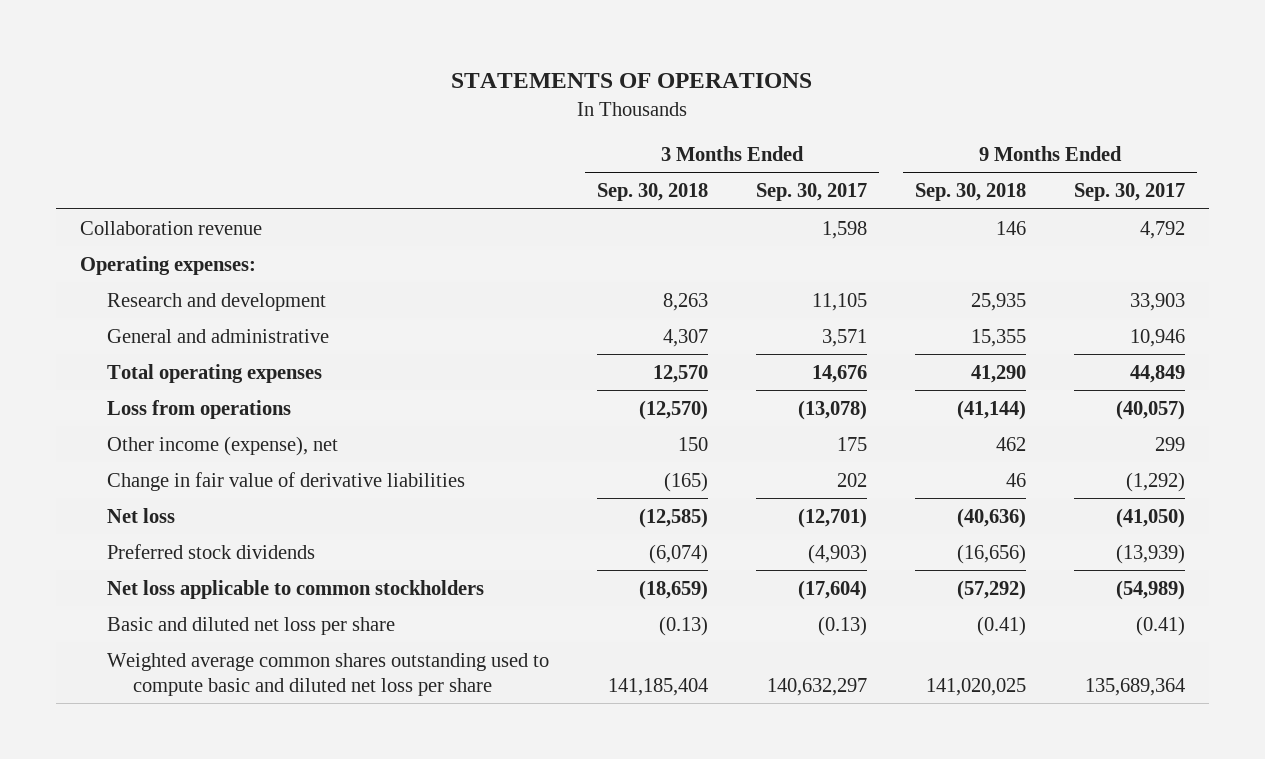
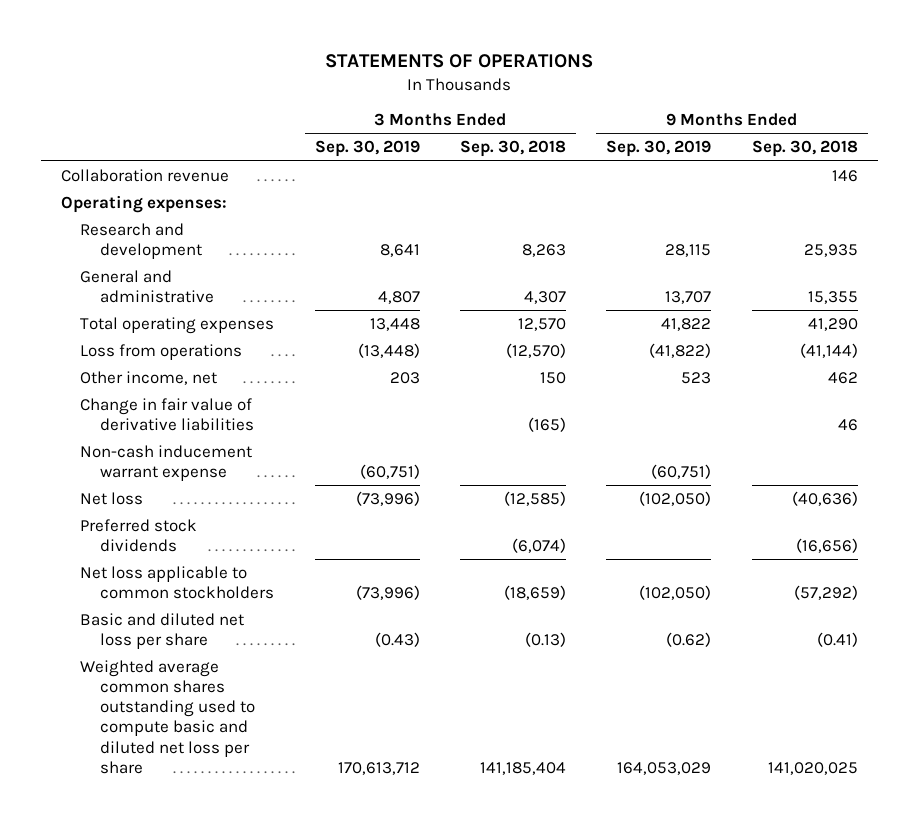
- | 3 Months Ended Sep. 30, 2018 | 3 Months Ended Sep. 30, 2017 | 9 Months Ended Sep. 30, 2018 | 9 Months Ended Sep. 30, 2017
+ | 3 Months Ended Sep. 30, 2019 | 3 Months Ended Sep. 30, 2018 | 9 Months Ended Sep. 30, 2019 | 9 Months Ended Sep. 30, 2018
- Other income (expense), net | 150 | 175 | 462 | 299
+ Other income, net | 203 | 150 | 523 | 462
+ Non-cash inducement warrant expense | (60,751) | | (60,751) |

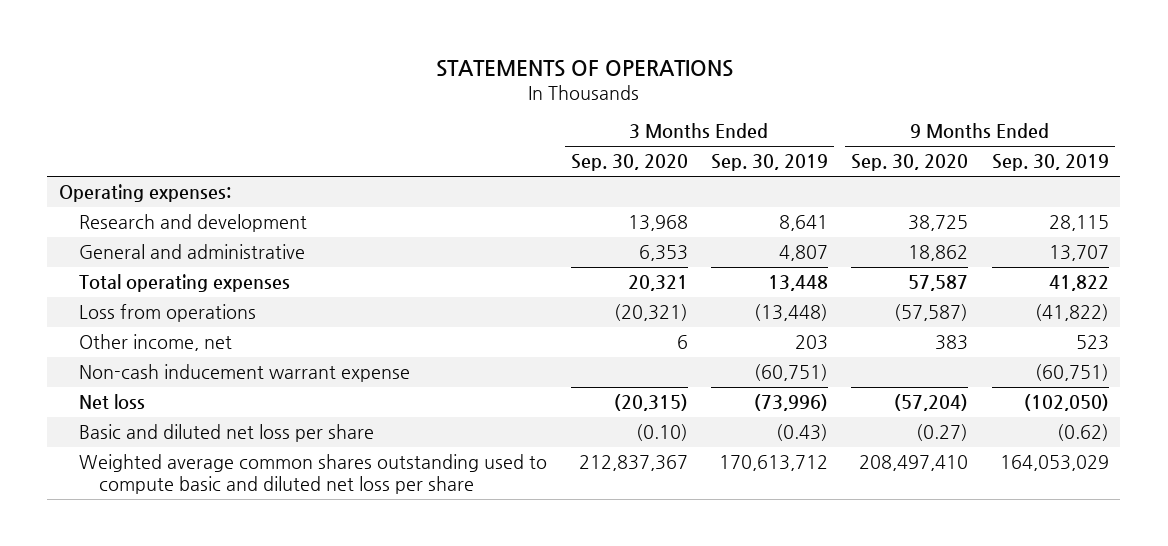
- | 3 Months Ended Sep. 30, 2019 | 3 Months Ended Sep. 30, 2018 | 9 Months Ended Sep. 30, 2019 | 9 Months Ended Sep. 30, 2018
+ | 3 Months Ended Sep. 30, 2020 | 3 Months Ended Sep. 30, 2019 | 9 Months Ended Sep. 30, 2020 | 9 Months Ended Sep. 30, 2019
- Collaboration revenue | | | | 146
- Change in fair value of derivative liabilities | | (165) | | 46
- Preferred stock dividends | | (6,074) | | (16,656)
- Net loss applicable to common stockholders | (73,996) | (18,659) | (102,050) | (57,292)

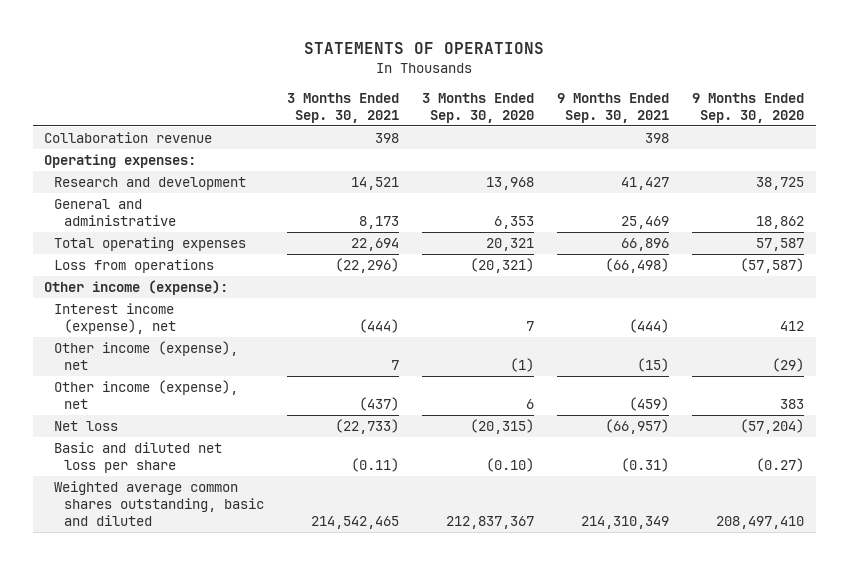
- | 3 Months Ended Sep. 30, 2020 | 3 Months Ended Sep. 30, 2019 | 9 Months Ended Sep. 30, 2020 | 9 Months Ended Sep. 30, 2019
+ | 3 Months Ended Sep. 30, 2021 | 3 Months Ended Sep. 30, 2020 | 9 Months Ended Sep. 30, 2021 | 9 Months Ended Sep. 30, 2020
+ Collaboration revenue | 398 | | 398 |
- Other income, net | 6 | 203 | 383 | 523
- Non-cash inducement warrant expense | | (60,751) | | (60,751)
+ Other income (expense):
+ Interest income (expense), net | (444) | 7 | (444) | 412
+ Other income (expense), net | 7 | (1) | (15) | (29)
+ Other income (expense), net | (437) | 6 | (459) | 383
- Weighted average common shares outstanding used to compute basic and diluted net loss per share | 212,837,367 | 170,613,712 | 208,497,410 | 164,053,029
+ Weighted average common shares outstanding, basic and diluted | 214,542,465 | 212,837,367 | 214,310,349 | 208,497,410

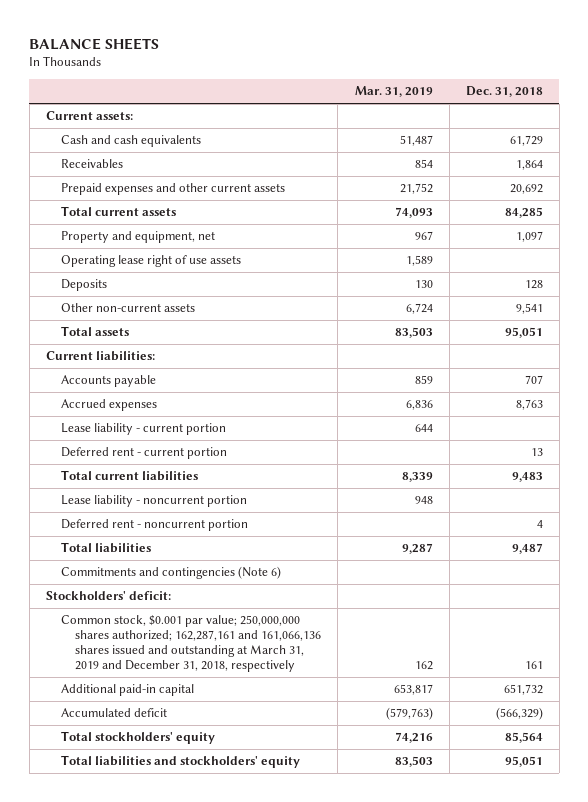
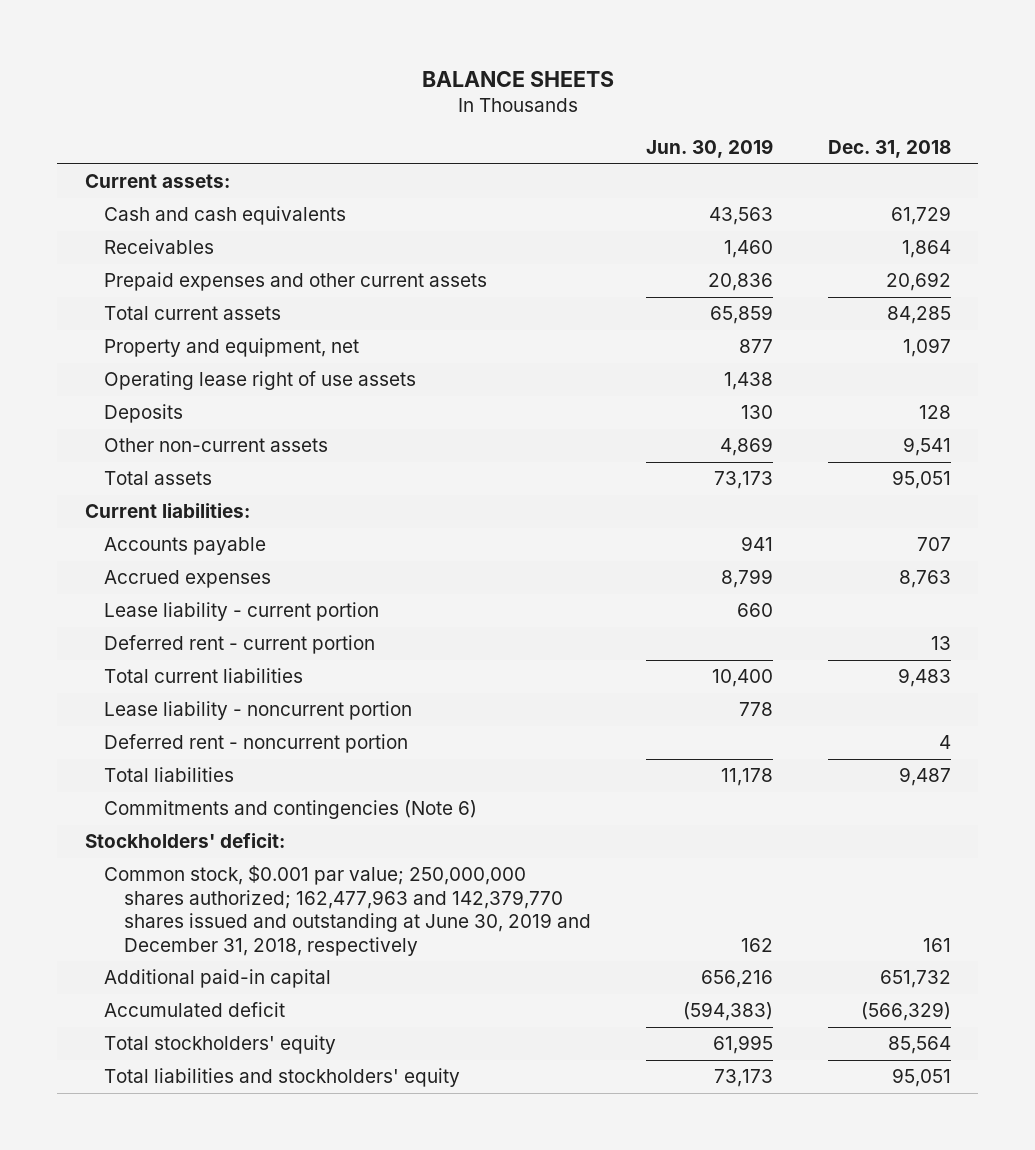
- | Mar. 31, 2019 | Dec. 31, 2018
+ | Jun. 30, 2019 | Dec. 31, 2018
- Common stock, $0.001 par value; 250,000,000 shares authorized; 162,287,161 and 161,066,136 shares issued and outstanding at March 31, 2019 and December 31, 2018, respectively | 162 | 161
+ Common stock, $0.001 par value; 250,000,000 shares authorized; 162,477,963 and 142,379,770 shares issued and outstanding at June 30, 2019 and December 31, 2018, respectively | 162 | 161

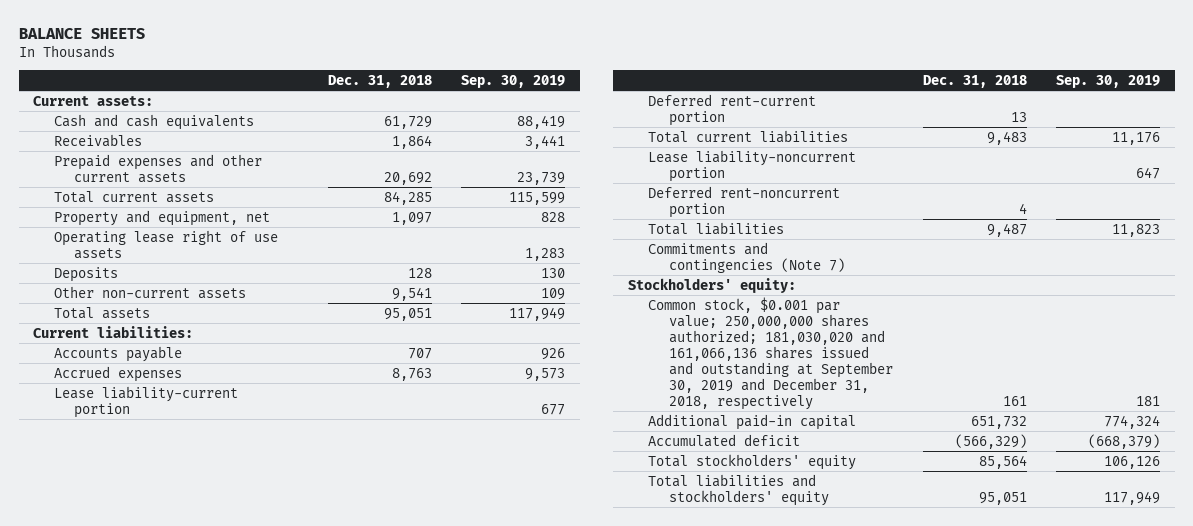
- | Jun. 30, 2019 | Dec. 31, 2018
+ | Dec. 31, 2018 | Sep. 30, 2019
- Lease liability - current portion | 660 |
- Deferred rent - current portion | | 13
+ Lease liability-current portion | | 677
+ Deferred rent-current portion | 13 |
- Lease liability - noncurrent portion | 778 |
- Deferred rent - noncurrent portion | | 4
+ Lease liability-noncurrent portion | | 647
+ Deferred rent-noncurrent portion | 4 |
- Commitments and contingencies (Note 6)
- Stockholders' deficit:
- Common stock, $0.001 par value; 250,000,000 shares authorized; 162,477,963 and 142,379,770 shares issued and outstanding at June 30, 2019 and December 31, 2018, respectively | 162 | 161
+ Commitments and contingencies (Note 7)
+ Stockholders' equity:
+ Common stock, $0.001 par value; 250,000,000 shares authorized; 181,030,020 and 161,066,136 shares issued and outstanding at September 30, 2019 and December 31, 2018, respectively | 161 | 181

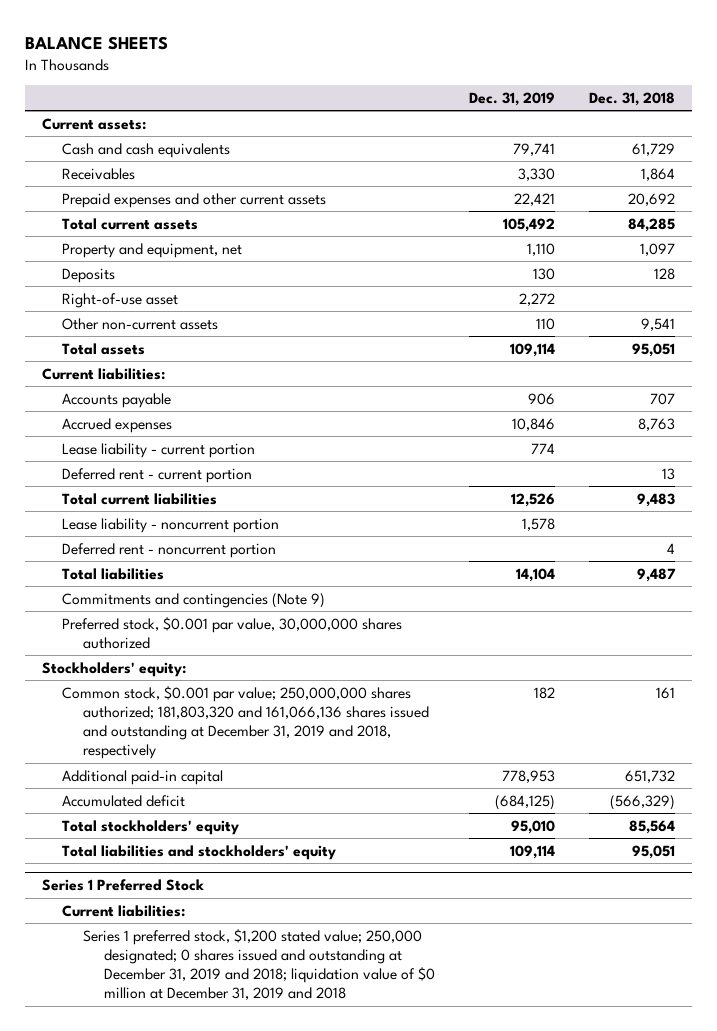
- | Dec. 31, 2018 | Sep. 30, 2019
+ | Dec. 31, 2019 | Dec. 31, 2018
- Operating lease right of use assets | | 1,283
+ Right-of-use asset | 2,272 |
- Lease liability-current portion | | 677
- Deferred rent-current portion | 13 |
+ Lease liability - current portion | 774 |
+ Deferred rent - current portion | | 13
- Lease liability-noncurrent portion | | 647
- Deferred rent-noncurrent portion | 4 |
+ Lease liability - noncurrent portion | 1,578 |
+ Deferred rent - noncurrent portion | | 4
- Commitments and contingencies (Note 7)
+ Commitments and contingencies (Note 9)
+ Preferred stock, $0.001 par value, 30,000,000 shares authorized
- Common stock, $0.001 par value; 250,000,000 shares authorized; 181,030,020 and 161,066,136 shares issued and outstanding at September 30, 2019 and December 31, 2018, respectively | 161 | 181
+ Common stock, $0.001 par value; 250,000,000 shares authorized; 181,803,320 and 161,066,136 shares issued and outstanding at December 31, 2019 and 2018, respectively | 182 | 161
+ Series 1 Preferred Stock
+ Current liabilities:
+ Series 1 preferred stock, $1,200 stated value; 250,000 designated; 0 shares issued and outstanding at December 31, 2019 and 2018; liquidation value of $0 million at December 31, 2019 and 2018

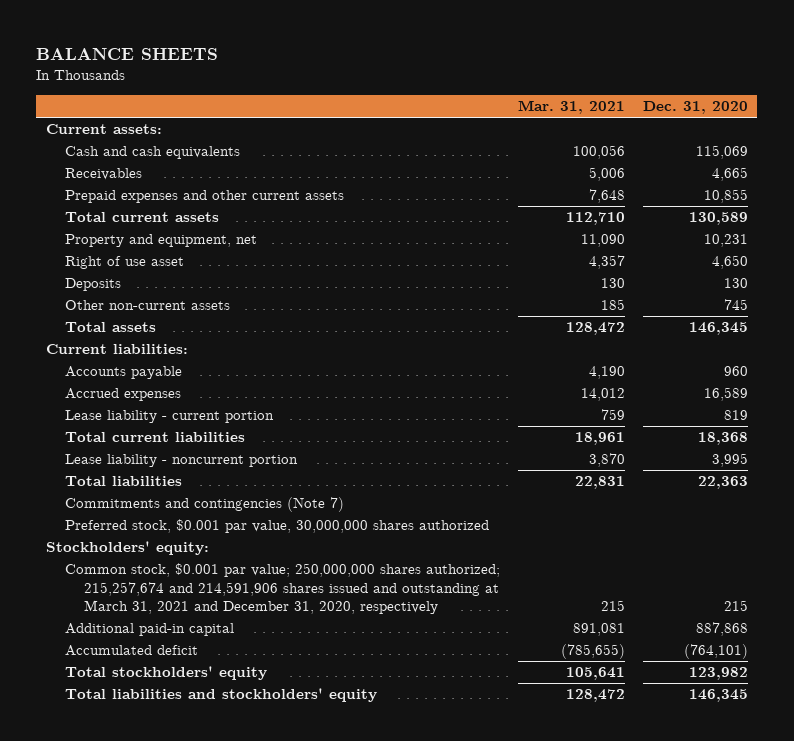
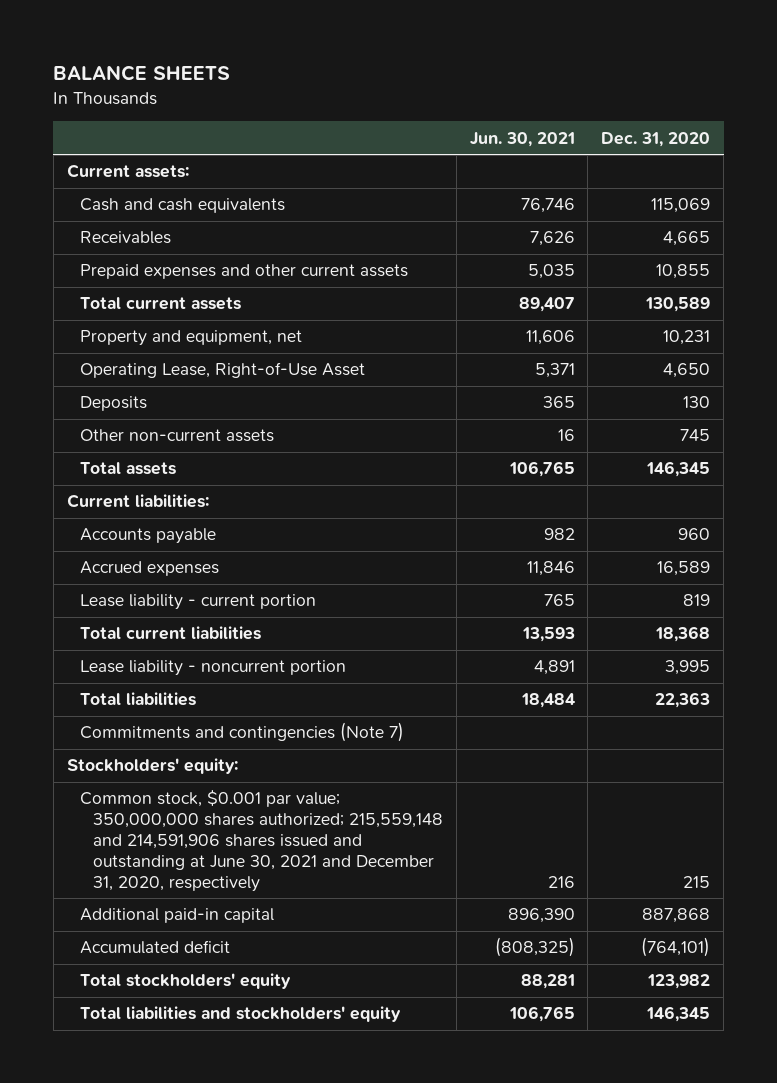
- | Mar. 31, 2021 | Dec. 31, 2020
+ | Jun. 30, 2021 | Dec. 31, 2020
- Right of use asset | 4,357 | 4,650
+ Operating Lease, Right-of-Use Asset | 5,371 | 4,650
- Preferred stock, $0.001 par value, 30,000,000 shares authorized
- Common stock, $0.001 par value; 250,000,000 shares authorized; 215,257,674 and 214,591,906 shares issued and outstanding at March 31, 2021 and December 31, 2020, respectively | 215 | 215
+ Common stock, $0.001 par value; 350,000,000 shares authorized; 215,559,148 and 214,591,906 shares issued and outstanding at June 30, 2021 and December 31, 2020, respectively | 216 | 215

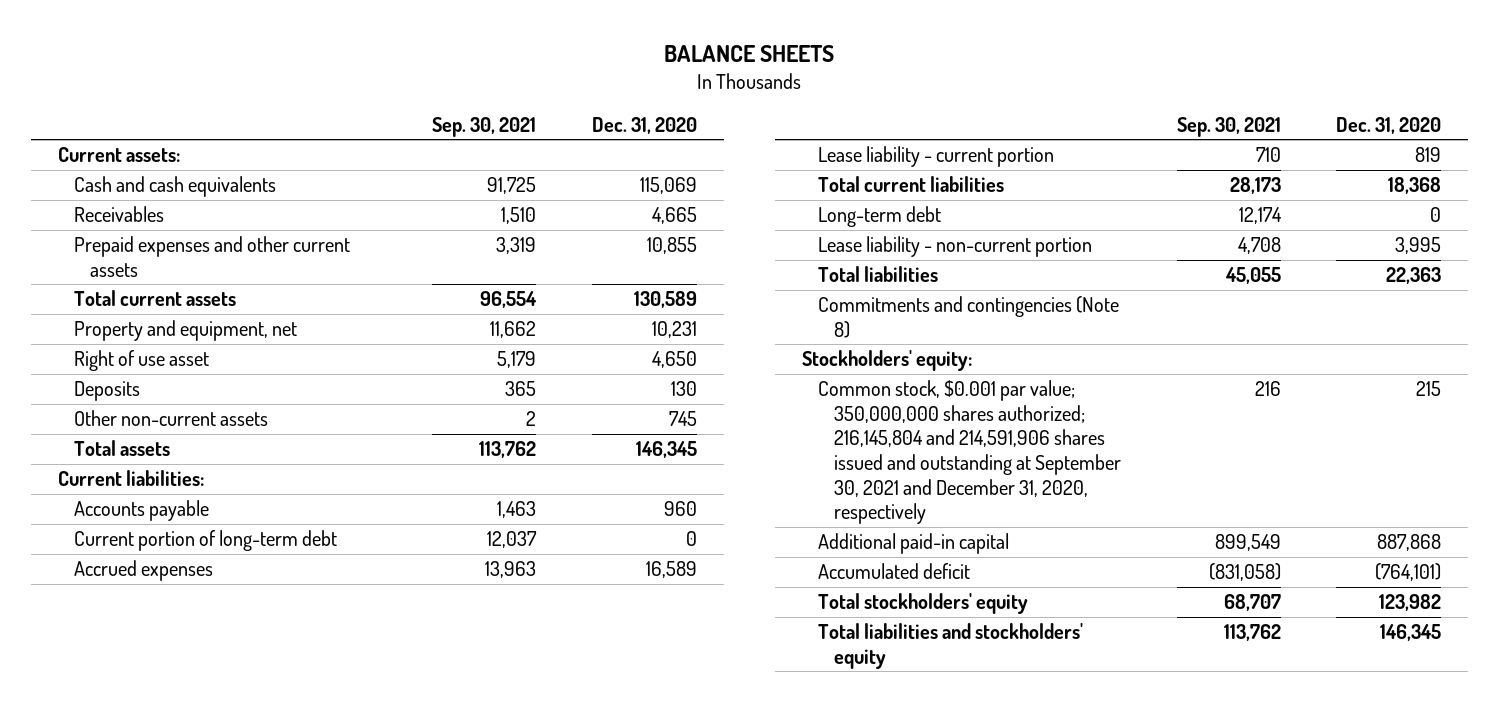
- | Jun. 30, 2021 | Dec. 31, 2020
+ | Sep. 30, 2021 | Dec. 31, 2020
- Operating Lease, Right-of-Use Asset | 5,371 | 4,650
+ Right of use asset | 5,179 | 4,650
+ Current portion of long-term debt | 12,037 | 0
- Lease liability - noncurrent portion | 4,891 | 3,995
+ Long-term debt | 12,174 | 0
+ Lease liability - non-current portion | 4,708 | 3,995
- Commitments and contingencies (Note 7)
+ Commitments and contingencies (Note 8)
- Common stock, $0.001 par value; 350,000,000 shares authorized; 215,559,148 and 214,591,906 shares issued and outstanding at June 30, 2021 and December 31, 2020, respectively | 216 | 215
+ Common stock, $0.001 par value; 350,000,000 shares authorized; 216,145,804 and 214,591,906 shares issued and outstanding at September 30, 2021 and December 31, 2020, respectively | 216 | 215

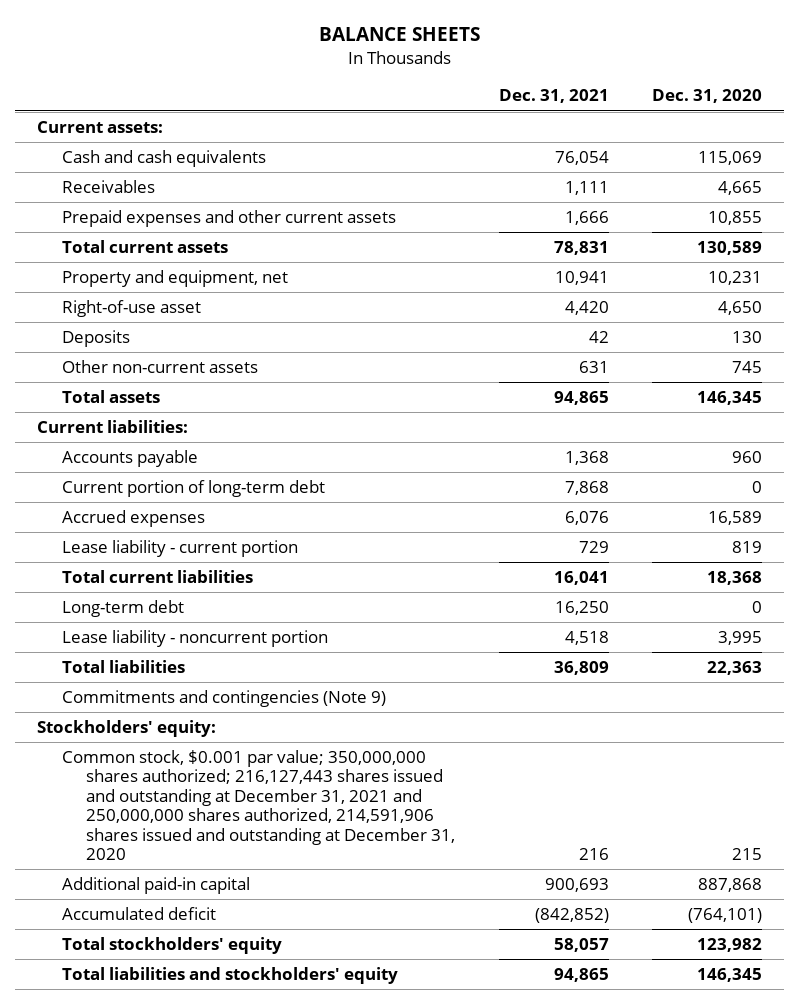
- | Sep. 30, 2021 | Dec. 31, 2020
+ | Dec. 31, 2021 | Dec. 31, 2020
- Right of use asset | 5,179 | 4,650
+ Right-of-use asset | 4,420 | 4,650
- Lease liability - non-current portion | 4,708 | 3,995
+ Lease liability - noncurrent portion | 4,518 | 3,995
- Commitments and contingencies (Note 8)
+ Commitments and contingencies (Note 9)
- Common stock, $0.001 par value; 350,000,000 shares authorized; 216,145,804 and 214,591,906 shares issued and outstanding at September 30, 2021 and December 31, 2020, respectively | 216 | 215
+ Common stock, $0.001 par value; 350,000,000 shares authorized; 216,127,443 shares issued and outstanding at December 31, 2021 and 250,000,000 shares authorized, 214,591,906 shares issued and outstanding at December 31, 2020 | 216 | 215

